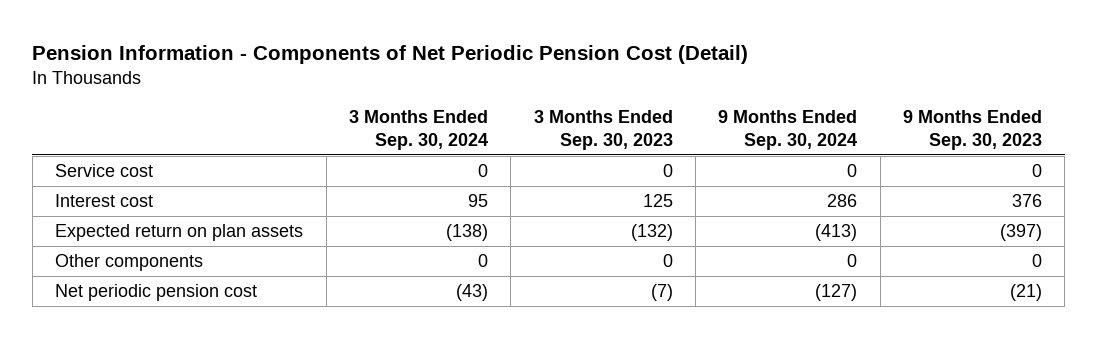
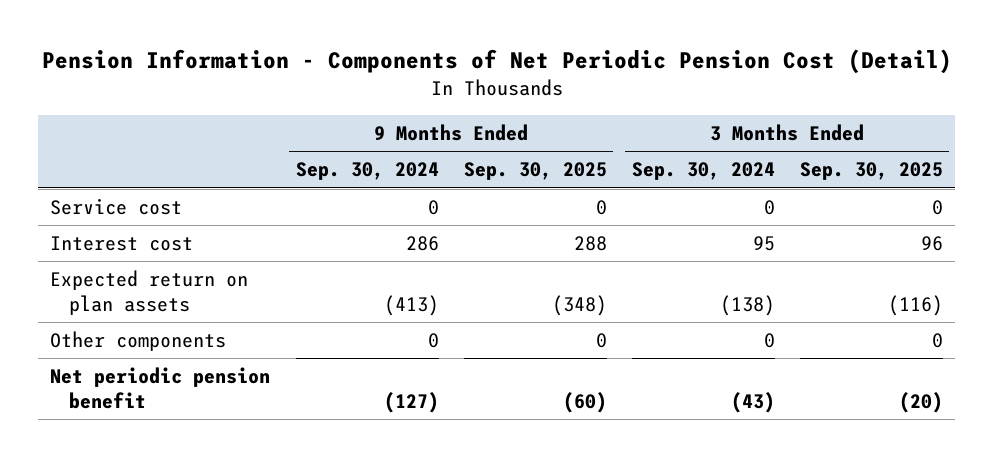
- | 3 Months Ended Sep. 30, 2024 | 3 Months Ended Sep. 30, 2023 | 9 Months Ended Sep. 30, 2024 | 9 Months Ended Sep. 30, 2023
+ | 9 Months Ended Sep. 30, 2024 | 9 Months Ended Sep. 30, 2025 | 3 Months Ended Sep. 30, 2024 | 3 Months Ended Sep. 30, 2025
- Net periodic pension cost | (43) | (7) | (127) | (21)
+ Net periodic pension benefit | (127) | (60) | (43) | (20)

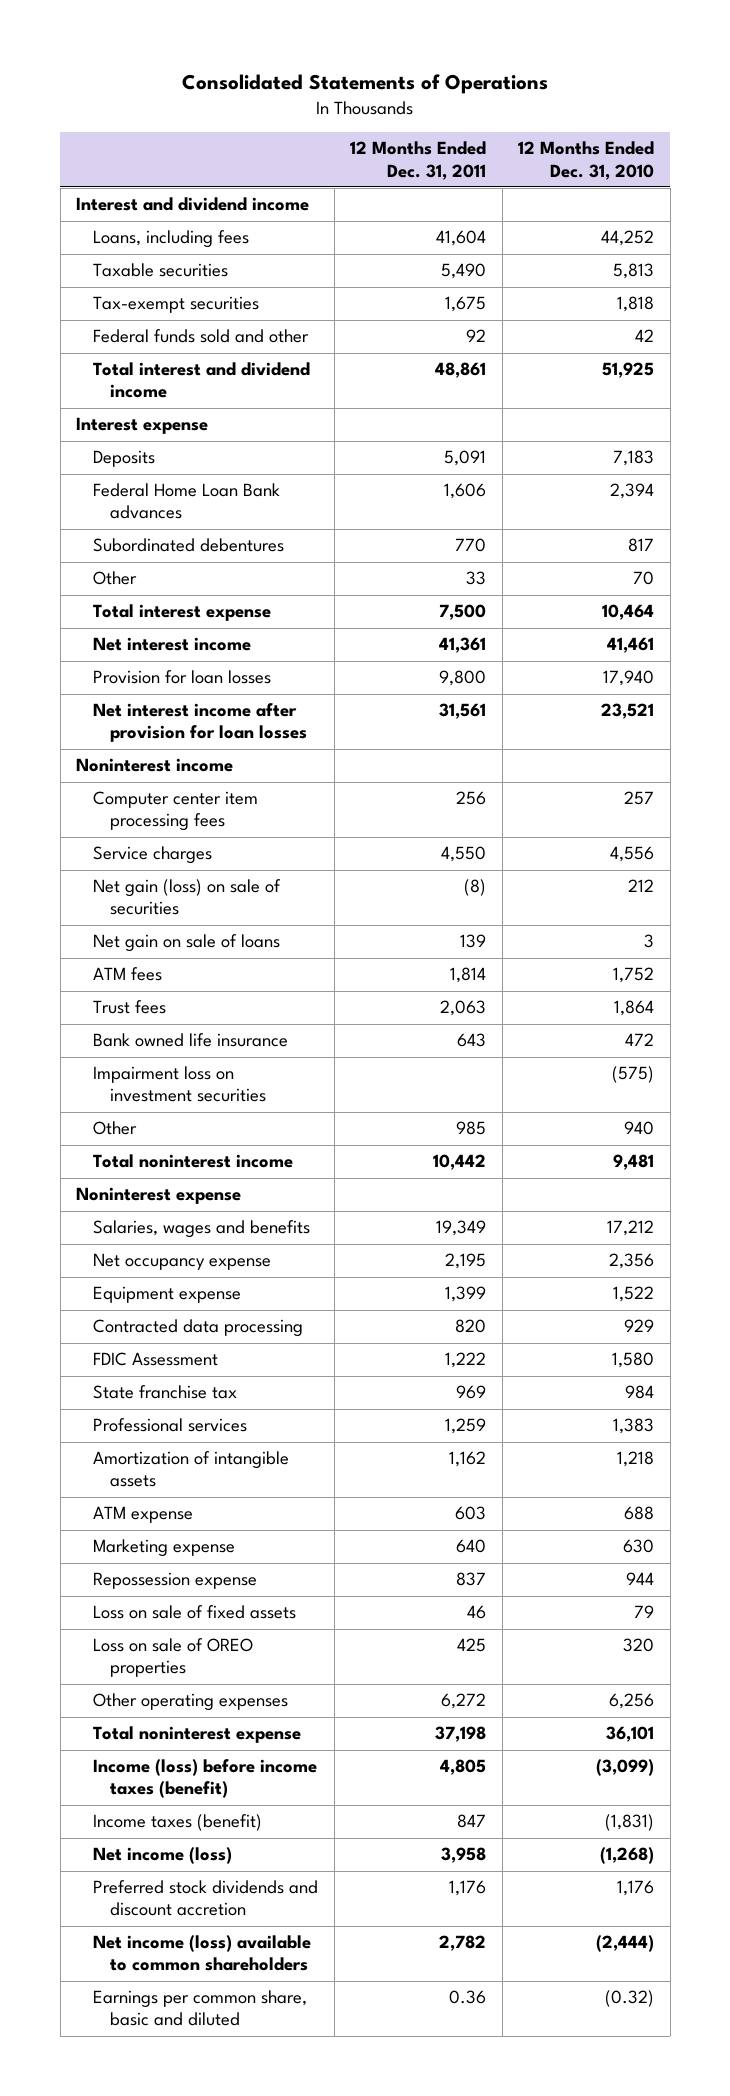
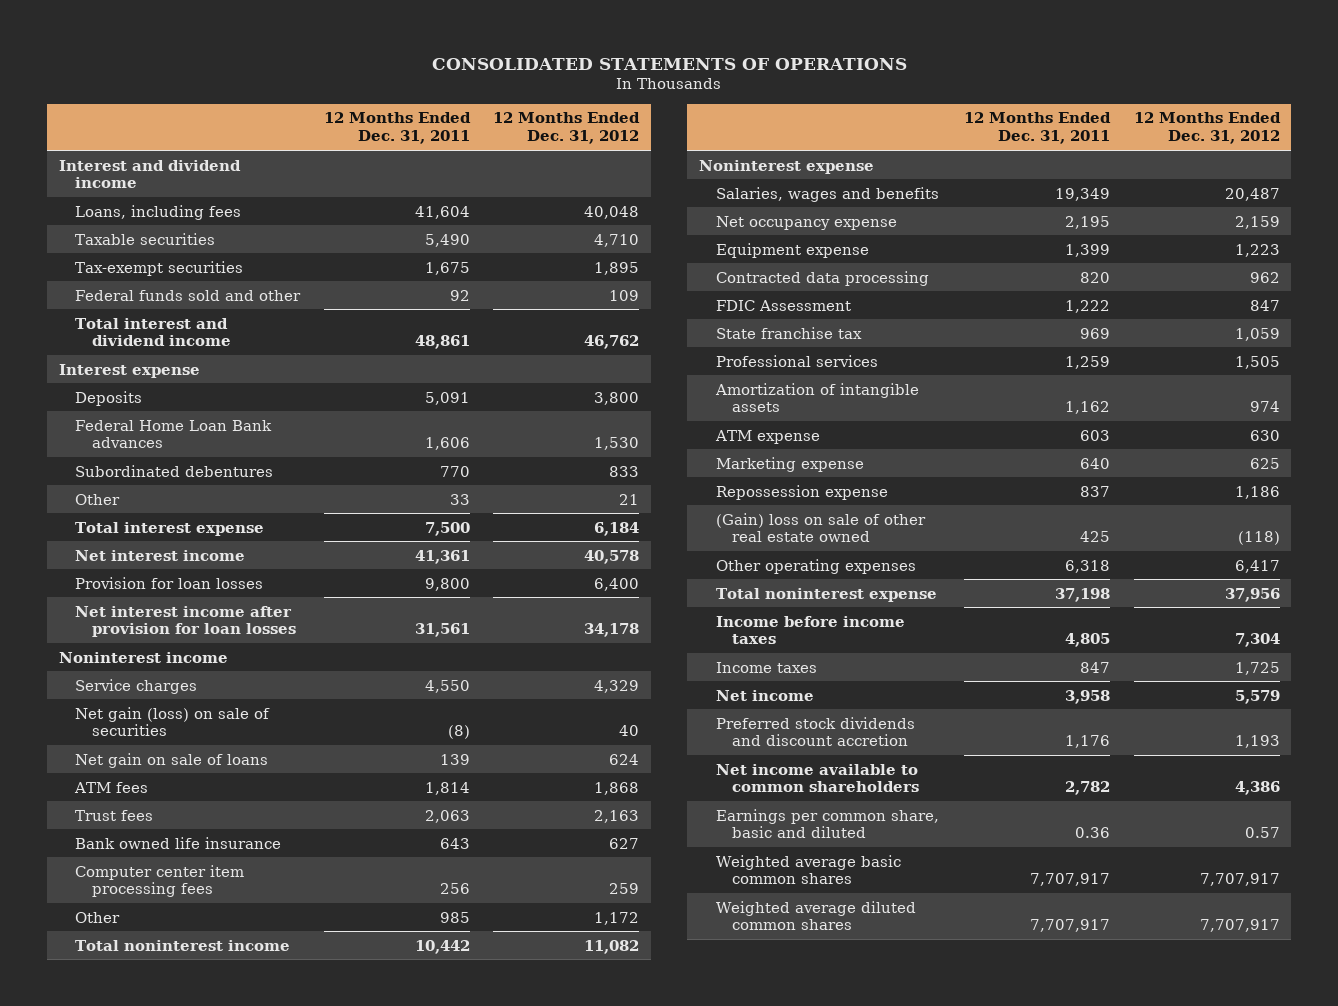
- Consolidated Statements of Operations
+ CONSOLIDATED STATEMENTS OF OPERATIONS
- | 12 Months Ended Dec. 31, 2011 | 12 Months Ended Dec. 31, 2010
+ | 12 Months Ended Dec. 31, 2011 | 12 Months Ended Dec. 31, 2012
- Impairment loss on investment securities | | (575)
moved down: Computer center item processing fees | 256 | 259
- Loss on sale of fixed assets | 46 | 79
- Loss on sale of OREO properties | 425 | 320
- Other operating expenses | 6,272 | 6,256
+ (Gain) loss on sale of other real estate owned | 425 | (118)
+ Other operating expenses | 6,318 | 6,417
- Income (loss) before income taxes (benefit) | 4,805 | (3,099)
- Income taxes (benefit) | 847 | (1,831)
- Net income (loss) | 3,958 | (1,268)
+ Income before income taxes | 4,805 | 7,304
+ Income taxes | 847 | 1,725
+ Net income | 3,958 | 5,579
- Net income (loss) available to common shareholders | 2,782 | (2,444)
+ Net income available to common shareholders | 2,782 | 4,386
+ Weighted average basic common shares | 7,707,917 | 7,707,917
+ Weighted average diluted common shares | 7,707,917 | 7,707,917

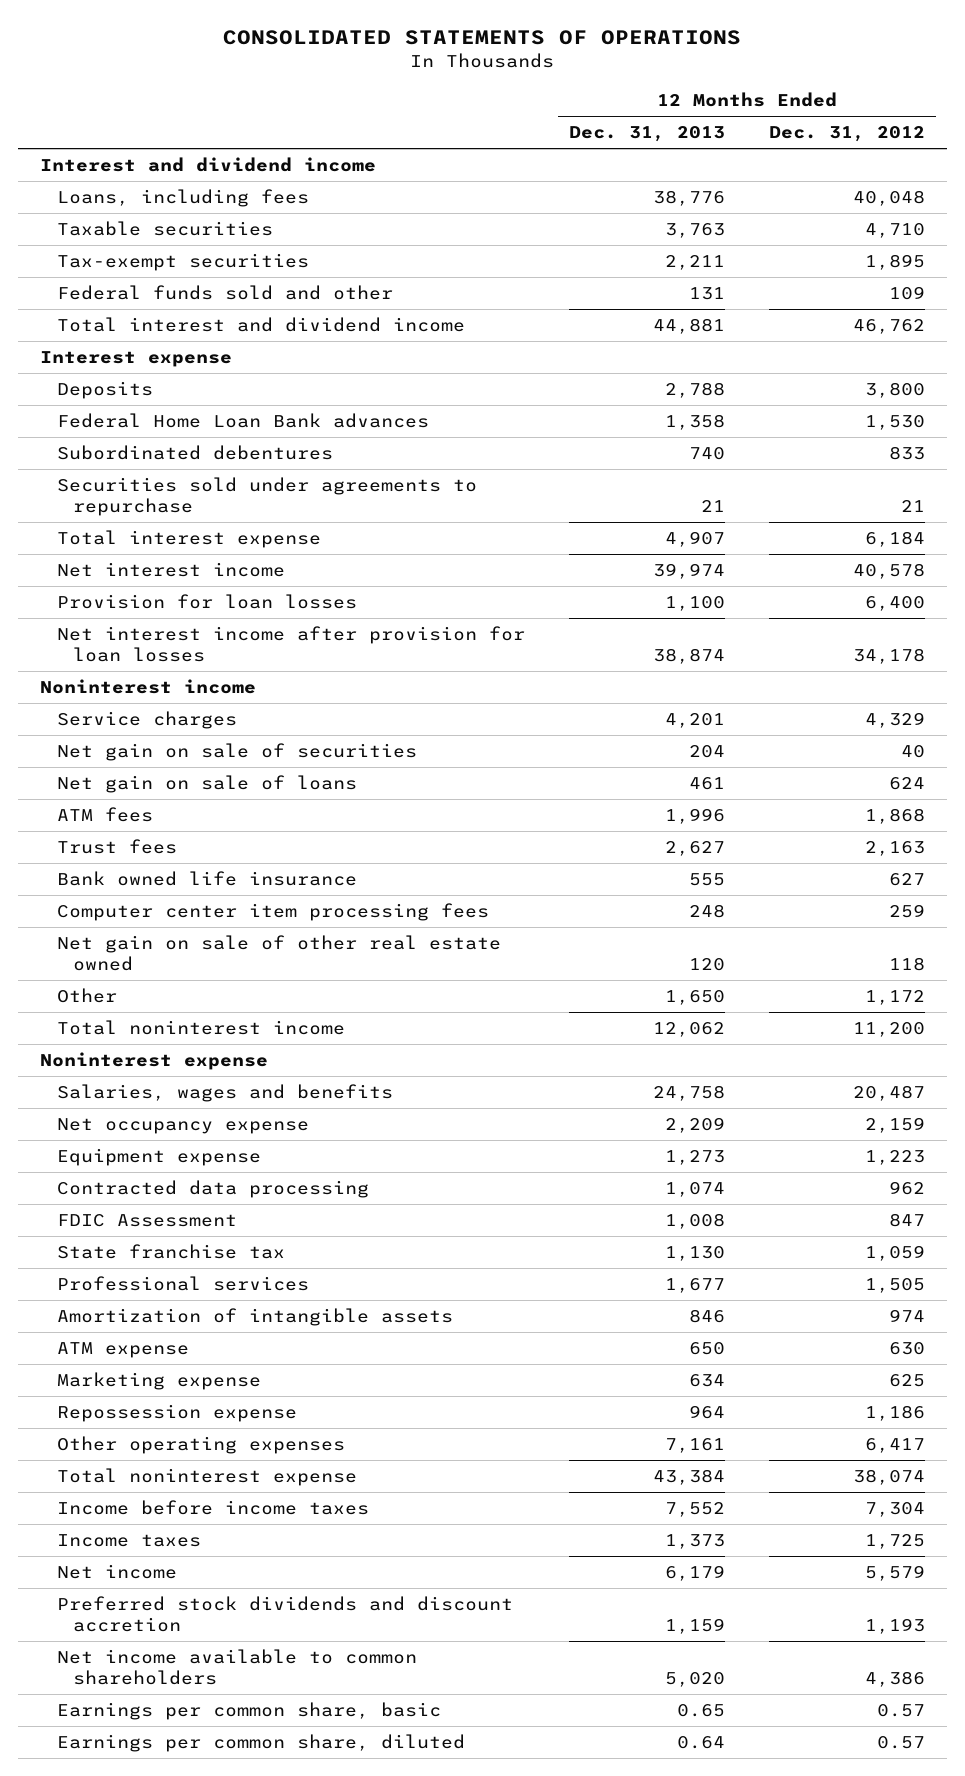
- | 12 Months Ended Dec. 31, 2011 | 12 Months Ended Dec. 31, 2012
+ | 12 Months Ended Dec. 31, 2013 | 12 Months Ended Dec. 31, 2012
- Other | 33 | 21
+ Securities sold under agreements to repurchase | 21 | 21
- Net gain (loss) on sale of securities | (8) | 40
+ Net gain on sale of securities | 204 | 40
+ Net gain on sale of other real estate owned | 120 | 118
- Total noninterest income | 10,442 | 11,082
+ Total noninterest income | 12,062 | 11,200
- (Gain) loss on sale of other real estate owned | 425 | (118)
- Total noninterest expense | 37,198 | 37,956
+ Total noninterest expense | 43,384 | 38,074
- Earnings per common share, basic and diluted | 0.36 | 0.57
- Weighted average basic common shares | 7,707,917 | 7,707,917
- Weighted average diluted common shares | 7,707,917 | 7,707,917
+ Earnings per common share, basic | 0.65 | 0.57
+ Earnings per common share, diluted | 0.64 | 0.57

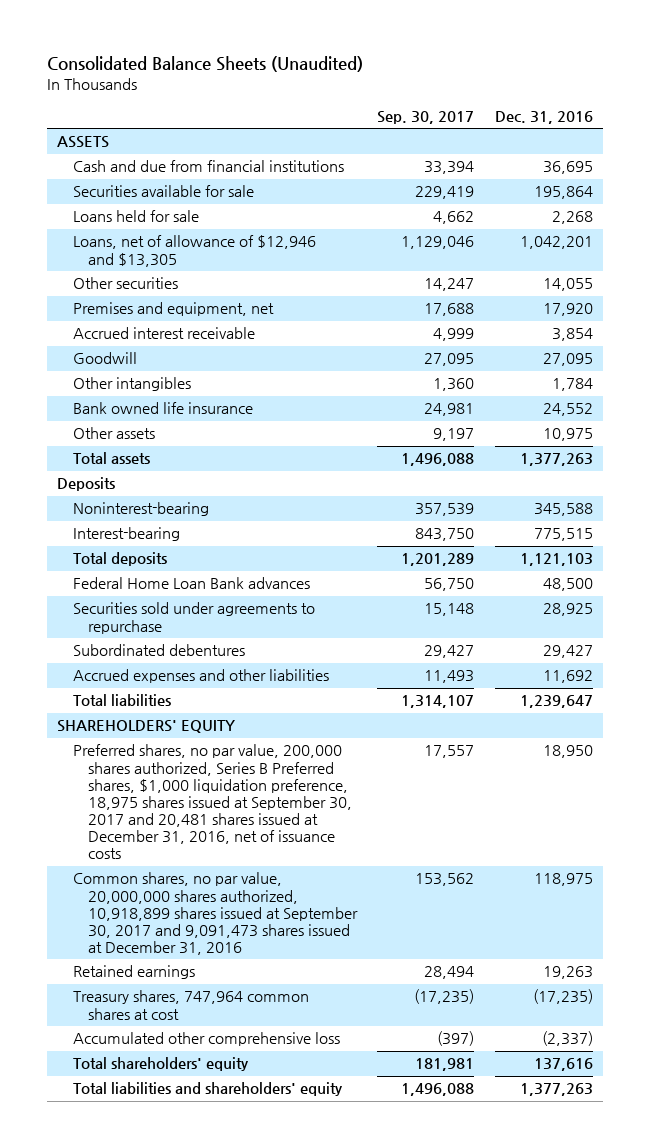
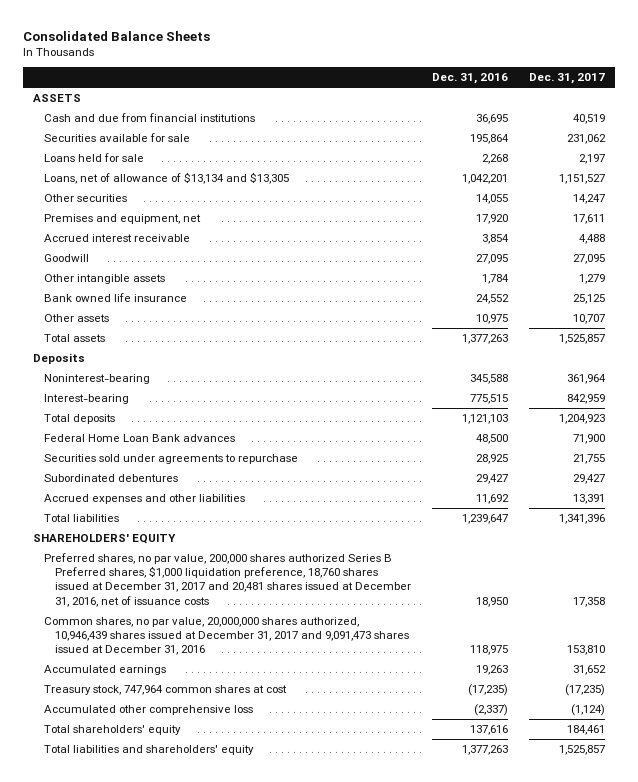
- Consolidated Balance Sheets (Unaudited)
+ Consolidated Balance Sheets
- | Sep. 30, 2017 | Dec. 31, 2016
+ | Dec. 31, 2016 | Dec. 31, 2017
- Loans, net of allowance of $12,946 and $13,305 | 1,129,046 | 1,042,201
+ Loans, net of allowance of $13,134 and $13,305 | 1,042,201 | 1,151,527
- Other intangibles | 1,360 | 1,784
+ Other intangible assets | 1,784 | 1,279
- Preferred shares, no par value, 200,000 shares authorized, Series B Preferred shares, $1,000 liquidation preference, 18,975 shares issued at September 30, 2017 and 20,481 shares issued at December 31, 2016, net of issuance costs | 17,557 | 18,950
- Common shares, no par value, 20,000,000 shares authorized, 10,918,899 shares issued at September 30, 2017 and 9,091,473 shares issued at December 31, 2016 | 153,562 | 118,975
- Retained earnings | 28,494 | 19,263
- Treasury shares, 747,964 common shares at cost | (17,235) | (17,235)
+ Preferred shares, no par value, 200,000 shares authorized Series B Preferred shares, $1,000 liquidation preference, 18,760 shares issued at December 31, 2017 and 20,481 shares issued at December 31, 2016, net of issuance costs | 18,950 | 17,358
+ Common shares, no par value, 20,000,000 shares authorized, 10,946,439 shares issued at December 31, 2017 and 9,091,473 shares issued at December 31, 2016 | 118,975 | 153,810
+ Accumulated earnings | 19,263 | 31,652
+ Treasury stock, 747,964 common shares at cost | (17,235) | (17,235)

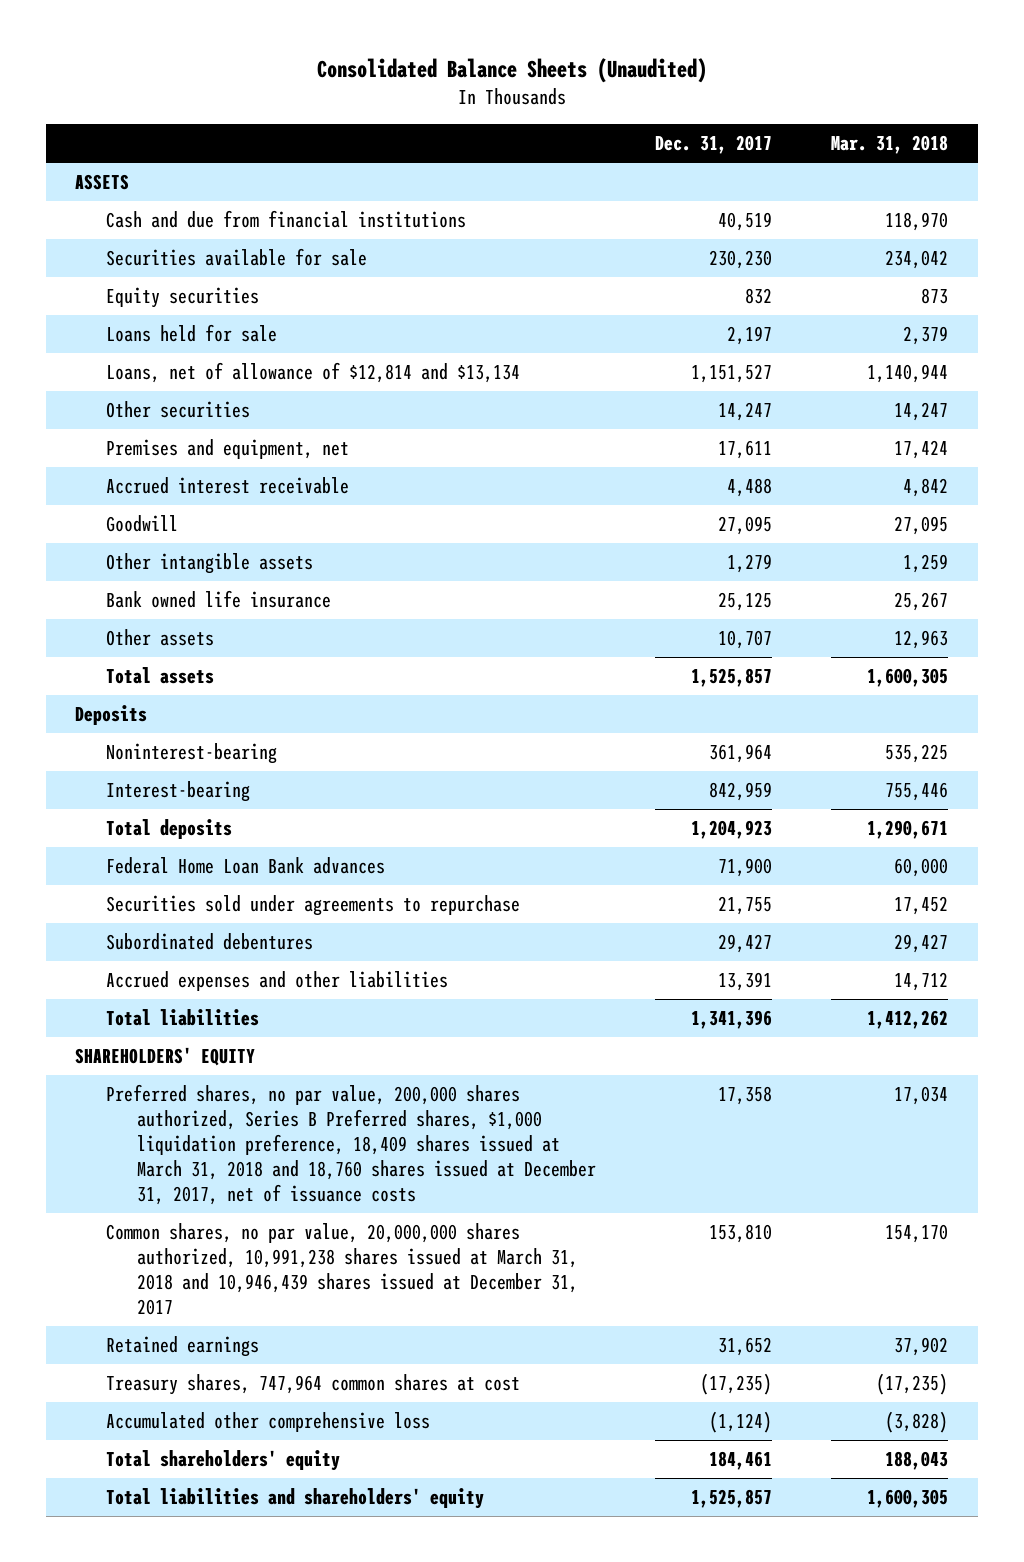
- Consolidated Balance Sheets
+ Consolidated Balance Sheets (Unaudited)
- | Dec. 31, 2016 | Dec. 31, 2017
+ | Dec. 31, 2017 | Mar. 31, 2018
- Securities available for sale | 195,864 | 231,062
+ Securities available for sale | 230,230 | 234,042
+ Equity securities | 832 | 873
- Loans, net of allowance of $13,134 and $13,305 | 1,042,201 | 1,151,527
+ Loans, net of allowance of $12,814 and $13,134 | 1,151,527 | 1,140,944
- Preferred shares, no par value, 200,000 shares authorized Series B Preferred shares, $1,000 liquidation preference, 18,760 shares issued at December 31, 2017 and 20,481 shares issued at December 31, 2016, net of issuance costs | 18,950 | 17,358
- Common shares, no par value, 20,000,000 shares authorized, 10,946,439 shares issued at December 31, 2017 and 9,091,473 shares issued at December 31, 2016 | 118,975 | 153,810
- Accumulated earnings | 19,263 | 31,652
- Treasury stock, 747,964 common shares at cost | (17,235) | (17,235)
+ Preferred shares, no par value, 200,000 shares authorized, Series B Preferred shares, $1,000 liquidation preference, 18,409 shares issued at March 31, 2018 and 18,760 shares issued at December 31, 2017, net of issuance costs | 17,358 | 17,034
+ Common shares, no par value, 20,000,000 shares authorized, 10,991,238 shares issued at March 31, 2018 and 10,946,439 shares issued at December 31, 2017 | 153,810 | 154,170
+ Retained earnings | 31,652 | 37,902
+ Treasury shares, 747,964 common shares at cost | (17,235) | (17,235)

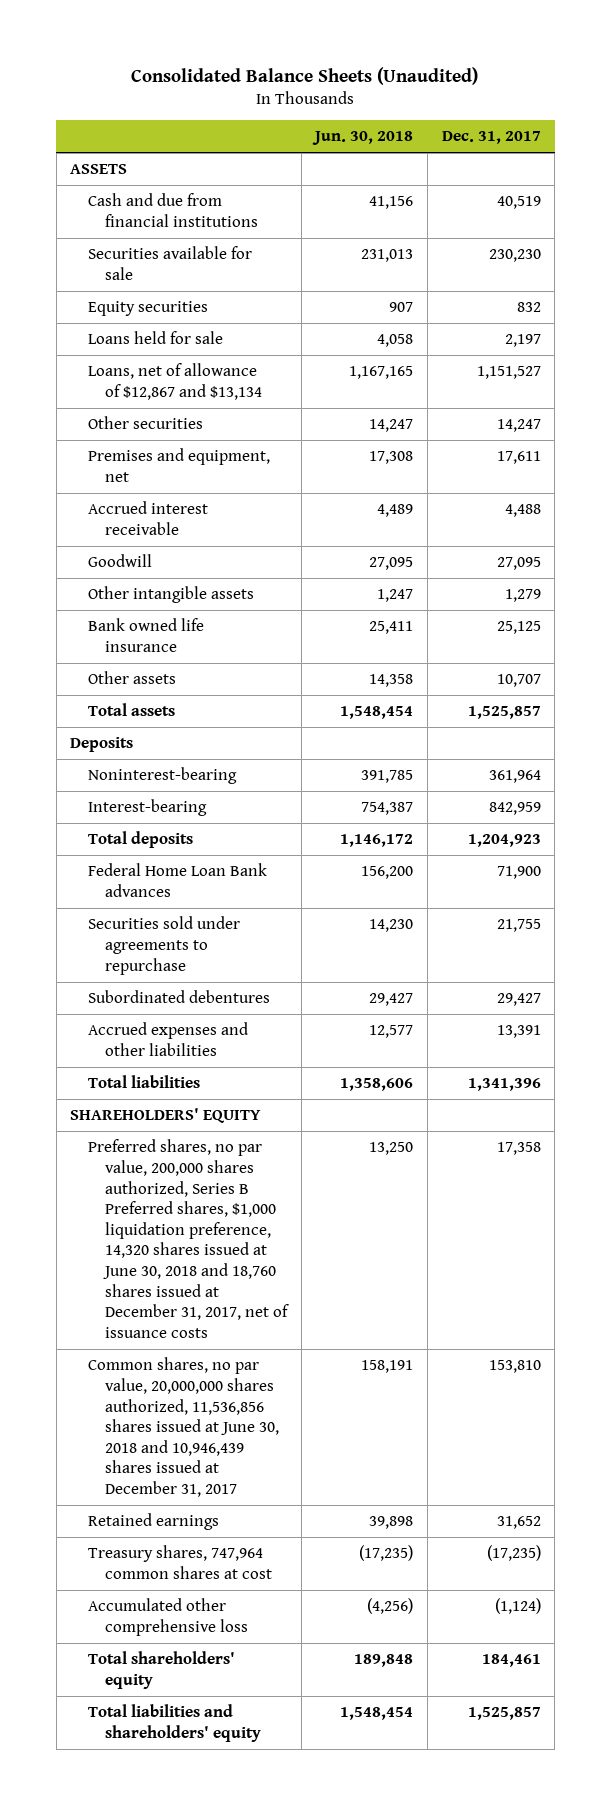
- | Dec. 31, 2017 | Mar. 31, 2018
+ | Jun. 30, 2018 | Dec. 31, 2017
- Loans, net of allowance of $12,814 and $13,134 | 1,151,527 | 1,140,944
+ Loans, net of allowance of $12,867 and $13,134 | 1,167,165 | 1,151,527
- Preferred shares, no par value, 200,000 shares authorized, Series B Preferred shares, $1,000 liquidation preference, 18,409 shares issued at March 31, 2018 and 18,760 shares issued at December 31, 2017, net of issuance costs | 17,358 | 17,034
- Common shares, no par value, 20,000,000 shares authorized, 10,991,238 shares issued at March 31, 2018 and 10,946,439 shares issued at December 31, 2017 | 153,810 | 154,170
+ Preferred shares, no par value, 200,000 shares authorized, Series B Preferred shares, $1,000 liquidation preference, 14,320 shares issued at June 30, 2018 and 18,760 shares issued at December 31, 2017, net of issuance costs | 13,250 | 17,358
+ Common shares, no par value, 20,000,000 shares authorized, 11,536,856 shares issued at June 30, 2018 and 10,946,439 shares issued at December 31, 2017 | 158,191 | 153,810

